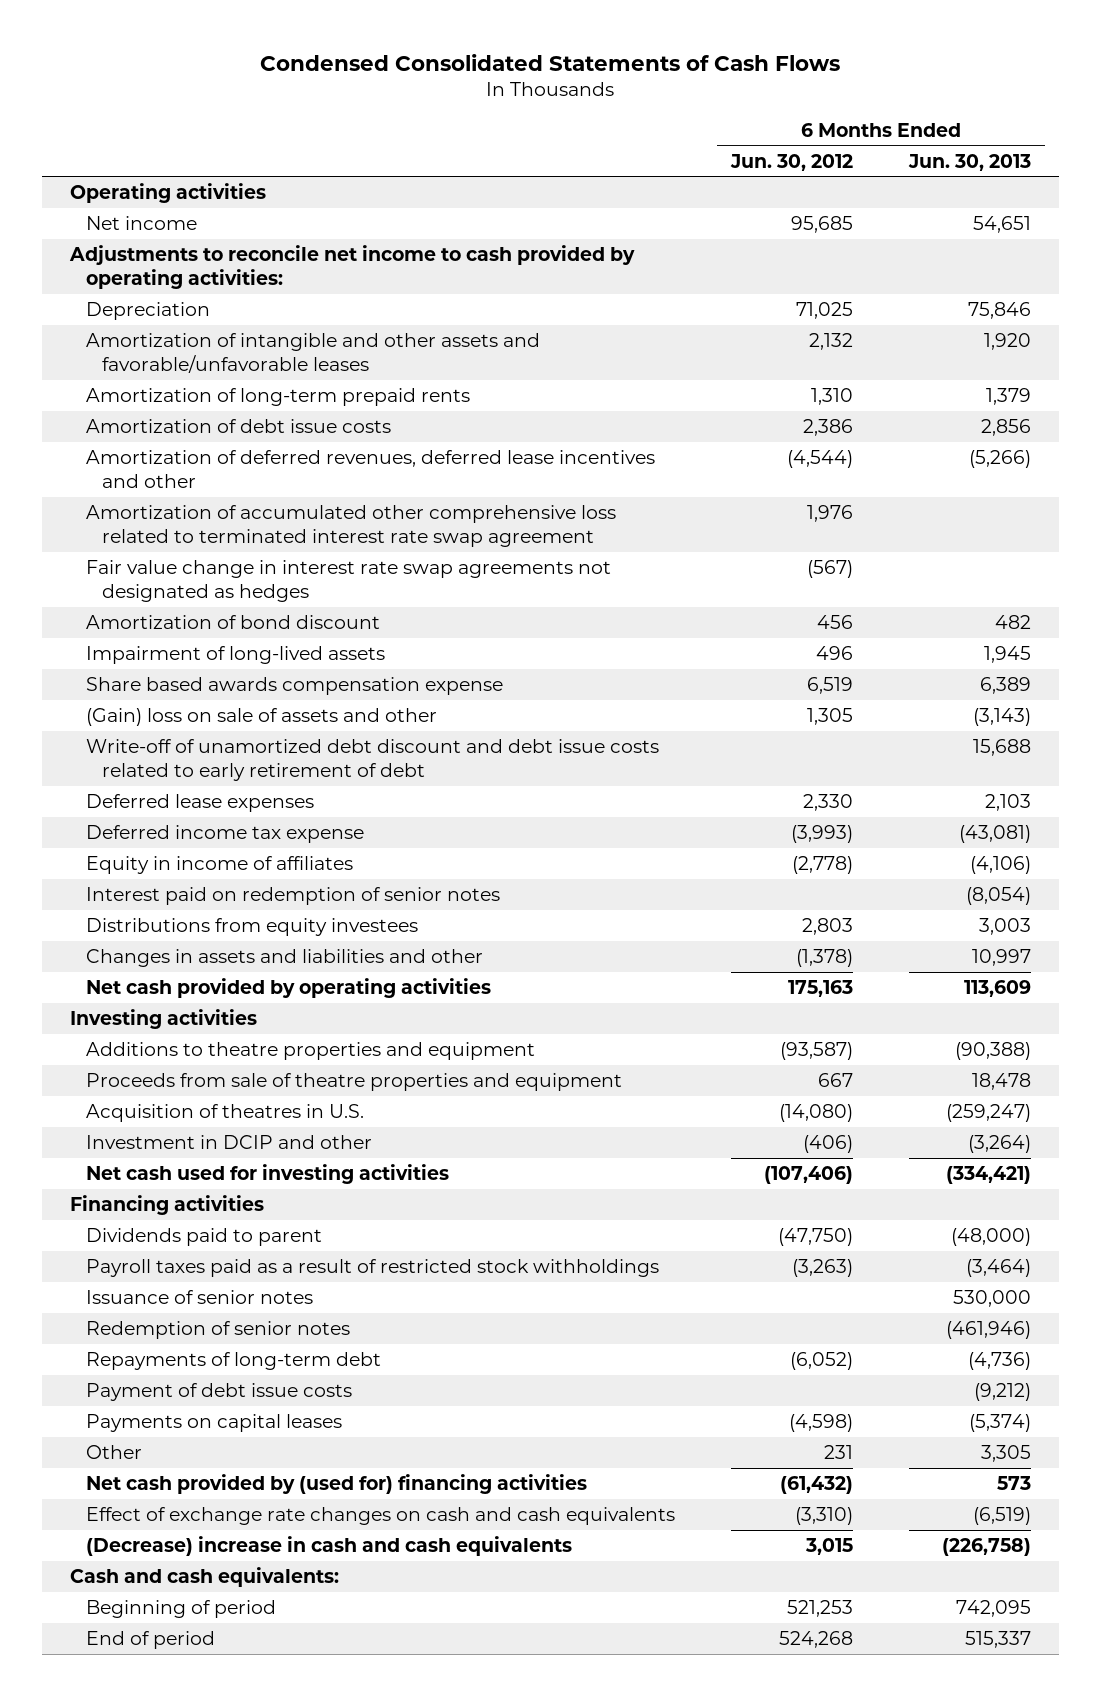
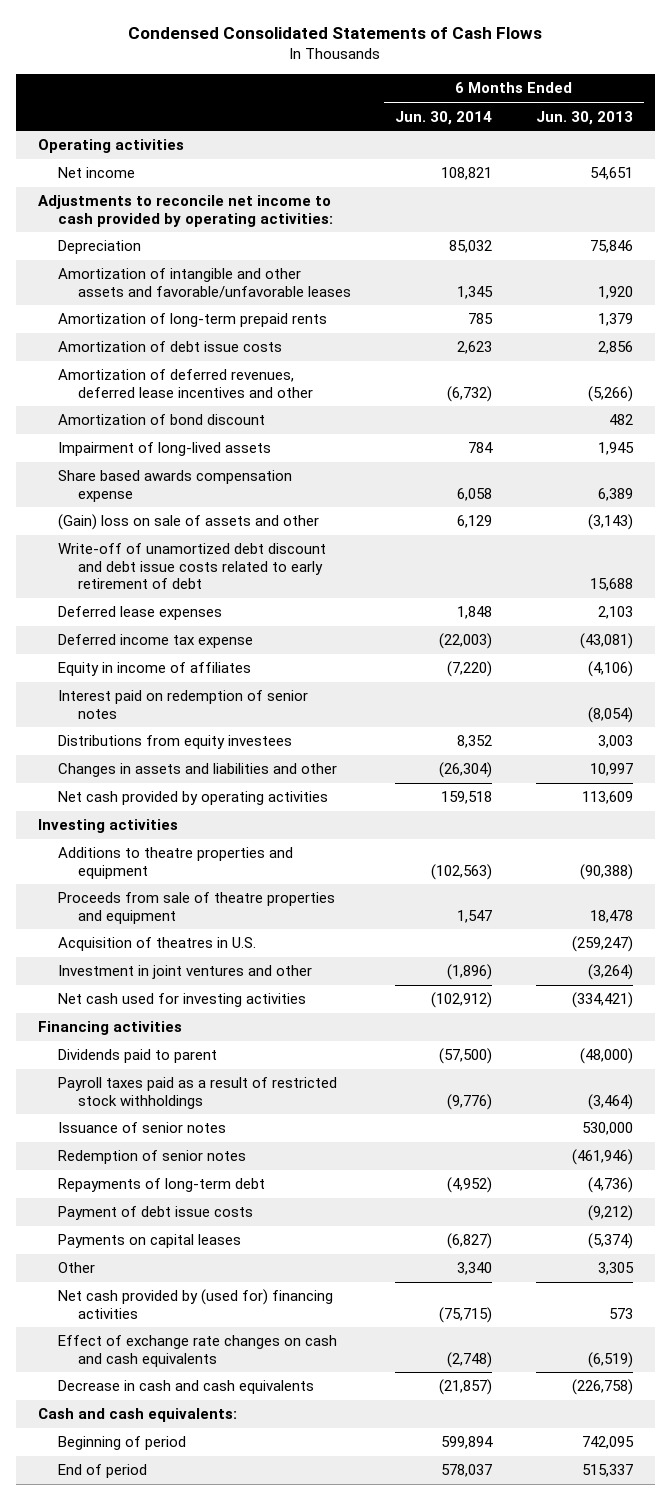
- | 6 Months Ended Jun. 30, 2012 | 6 Months Ended Jun. 30, 2013
+ | 6 Months Ended Jun. 30, 2014 | 6 Months Ended Jun. 30, 2013
- Amortization of accumulated other comprehensive loss related to terminated interest rate swap agreement | 1,976 |
- Fair value change in interest rate swap agreements not designated as hedges | (567) |
- Investment in DCIP and other | (406) | (3,264)
+ Investment in joint ventures and other | (1,896) | (3,264)
- (Decrease) increase in cash and cash equivalents | 3,015 | (226,758)
+ Decrease in cash and cash equivalents | (21,857) | (226,758)

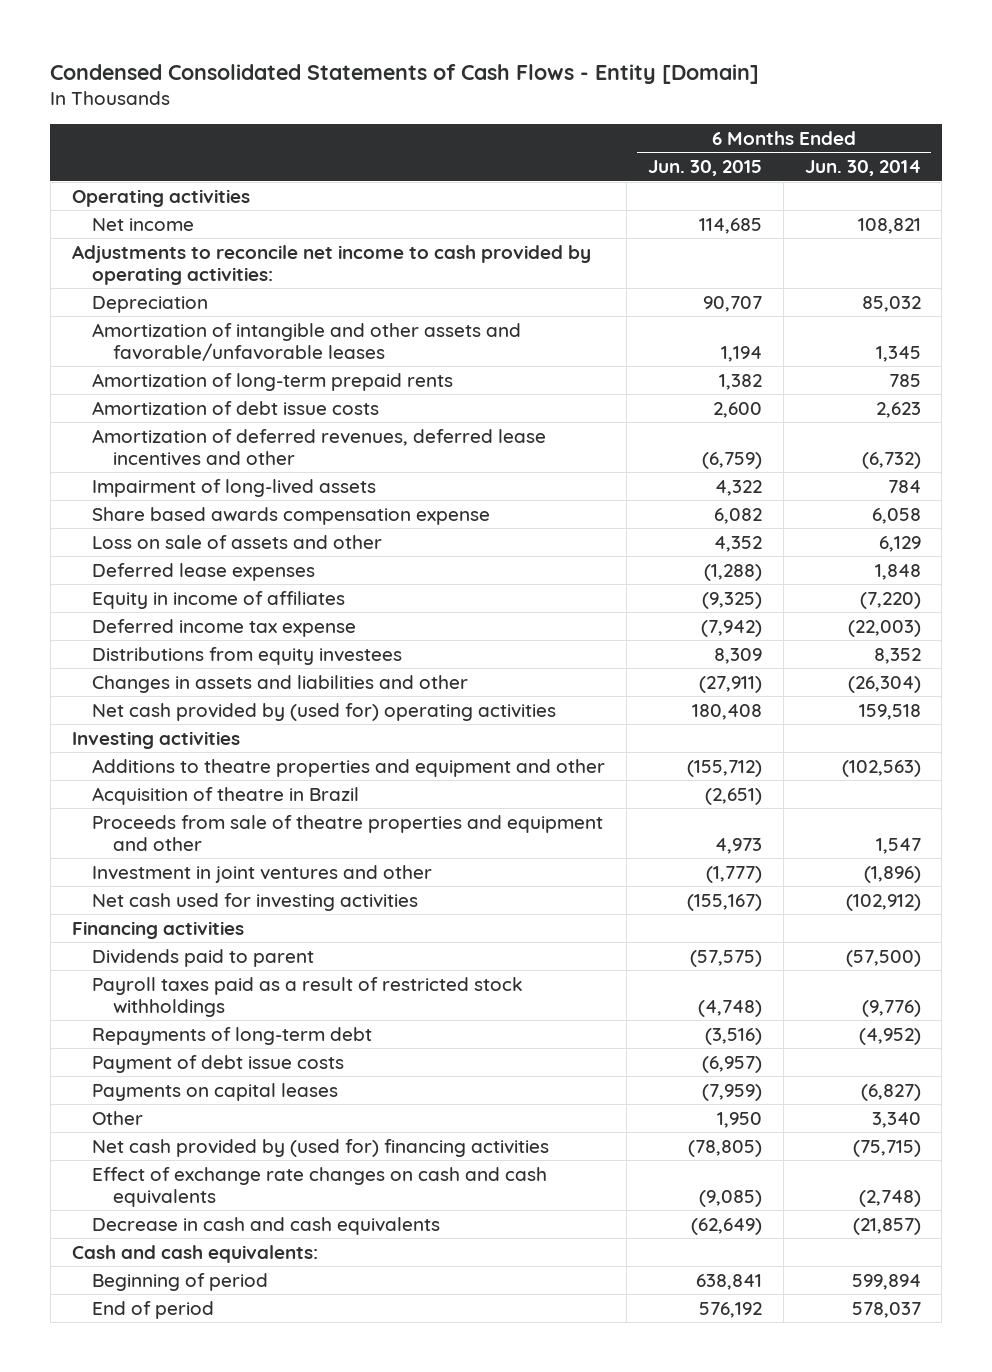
- Condensed Consolidated Statements of Cash Flows
+ Condensed Consolidated Statements of Cash Flows - Entity [Domain]
- | 6 Months Ended Jun. 30, 2014 | 6 Months Ended Jun. 30, 2013
+ | 6 Months Ended Jun. 30, 2015 | 6 Months Ended Jun. 30, 2014
- Amortization of bond discount | | 482
- (Gain) loss on sale of assets and other | 6,129 | (3,143)
- Write-off of unamortized debt discount and debt issue costs related to early retirement of debt | | 15,688
+ Loss on sale of assets and other | 4,352 | 6,129
- Interest paid on redemption of senior notes | | (8,054)
moved down: Deferred income tax expense | (7,942) | (22,003)
- Net cash provided by operating activities | 159,518 | 113,609
+ Net cash provided by (used for) operating activities | 180,408 | 159,518
- Additions to theatre properties and equipment | (102,563) | (90,388)
- Proceeds from sale of theatre properties and equipment | 1,547 | 18,478
- Acquisition of theatres in U.S. | | (259,247)
+ Additions to theatre properties and equipment and other | (155,712) | (102,563)
+ Acquisition of theatre in Brazil | (2,651) |
+ Proceeds from sale of theatre properties and equipment and other | 4,973 | 1,547
- Issuance of senior notes | | 530,000
- Redemption of senior notes | | (461,946)

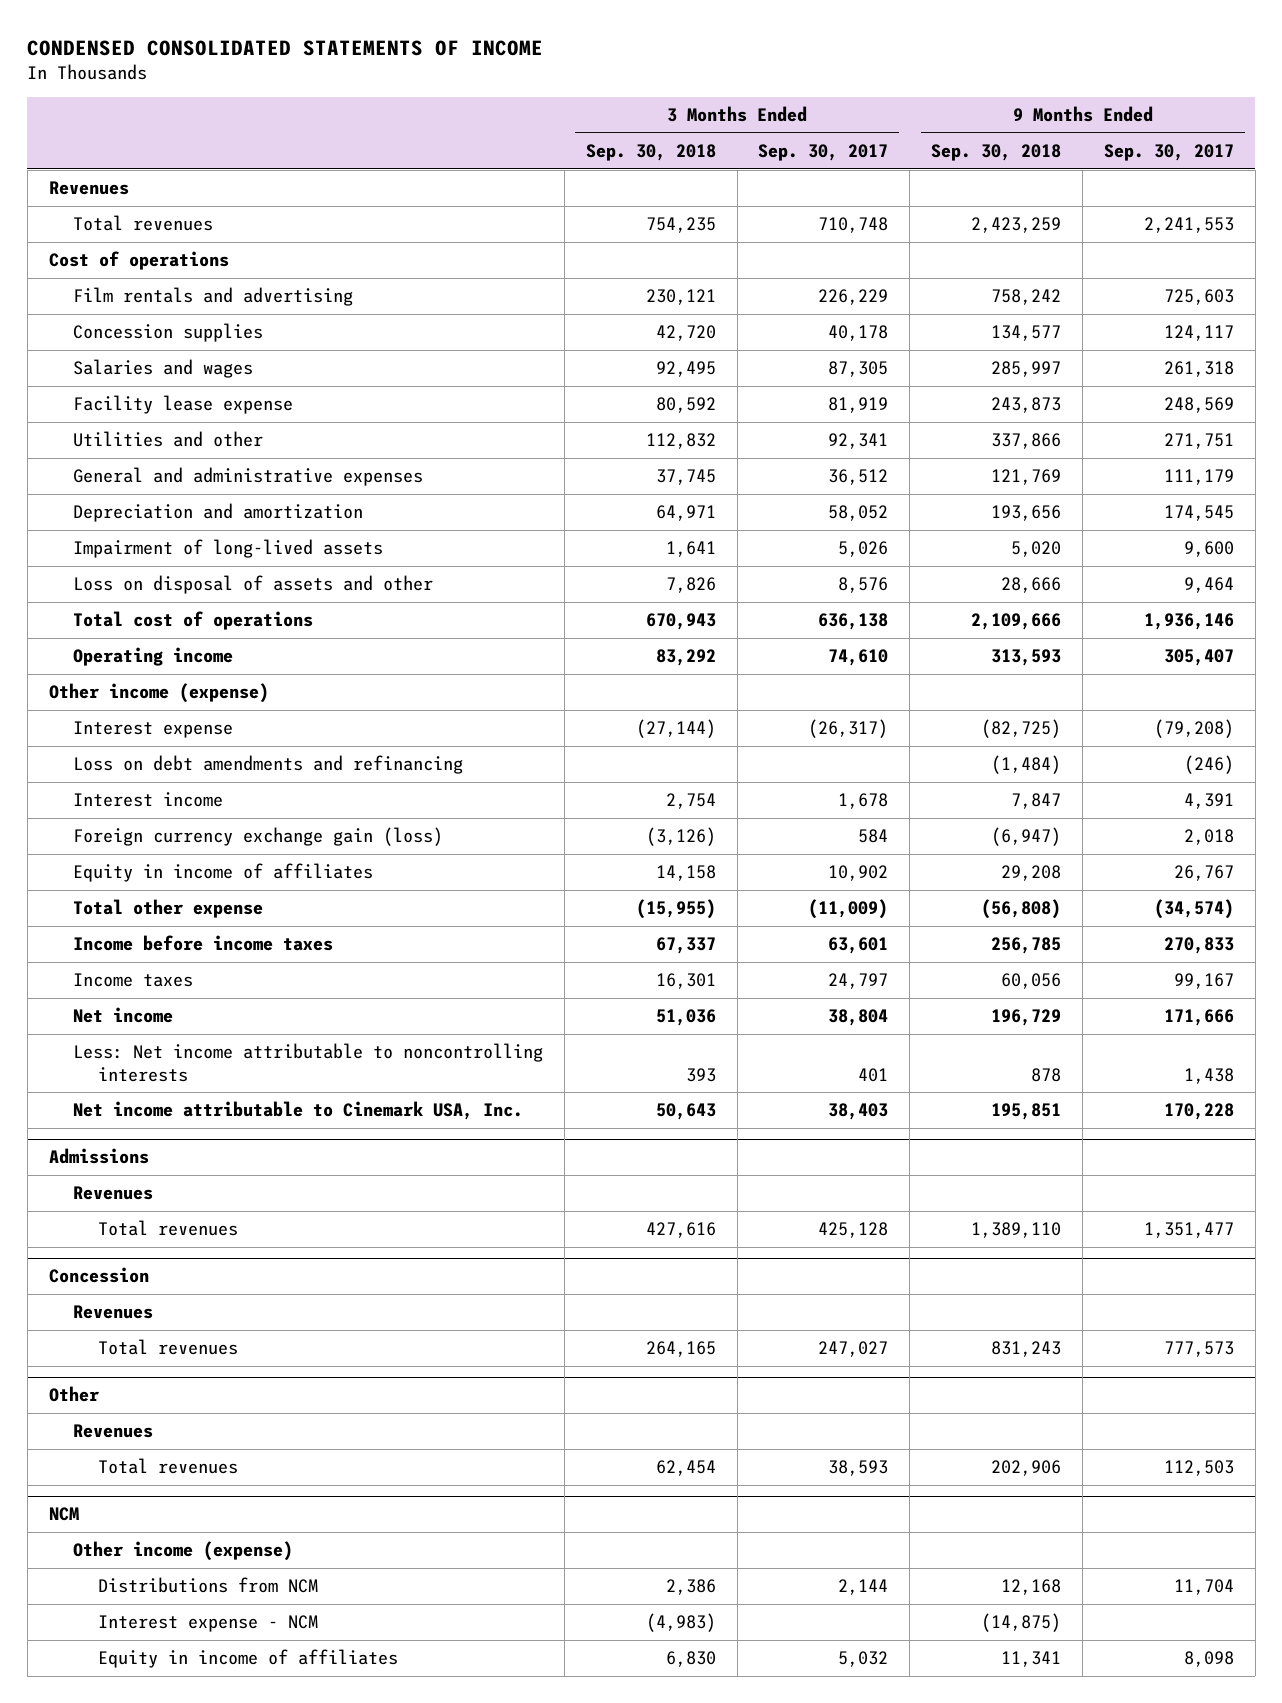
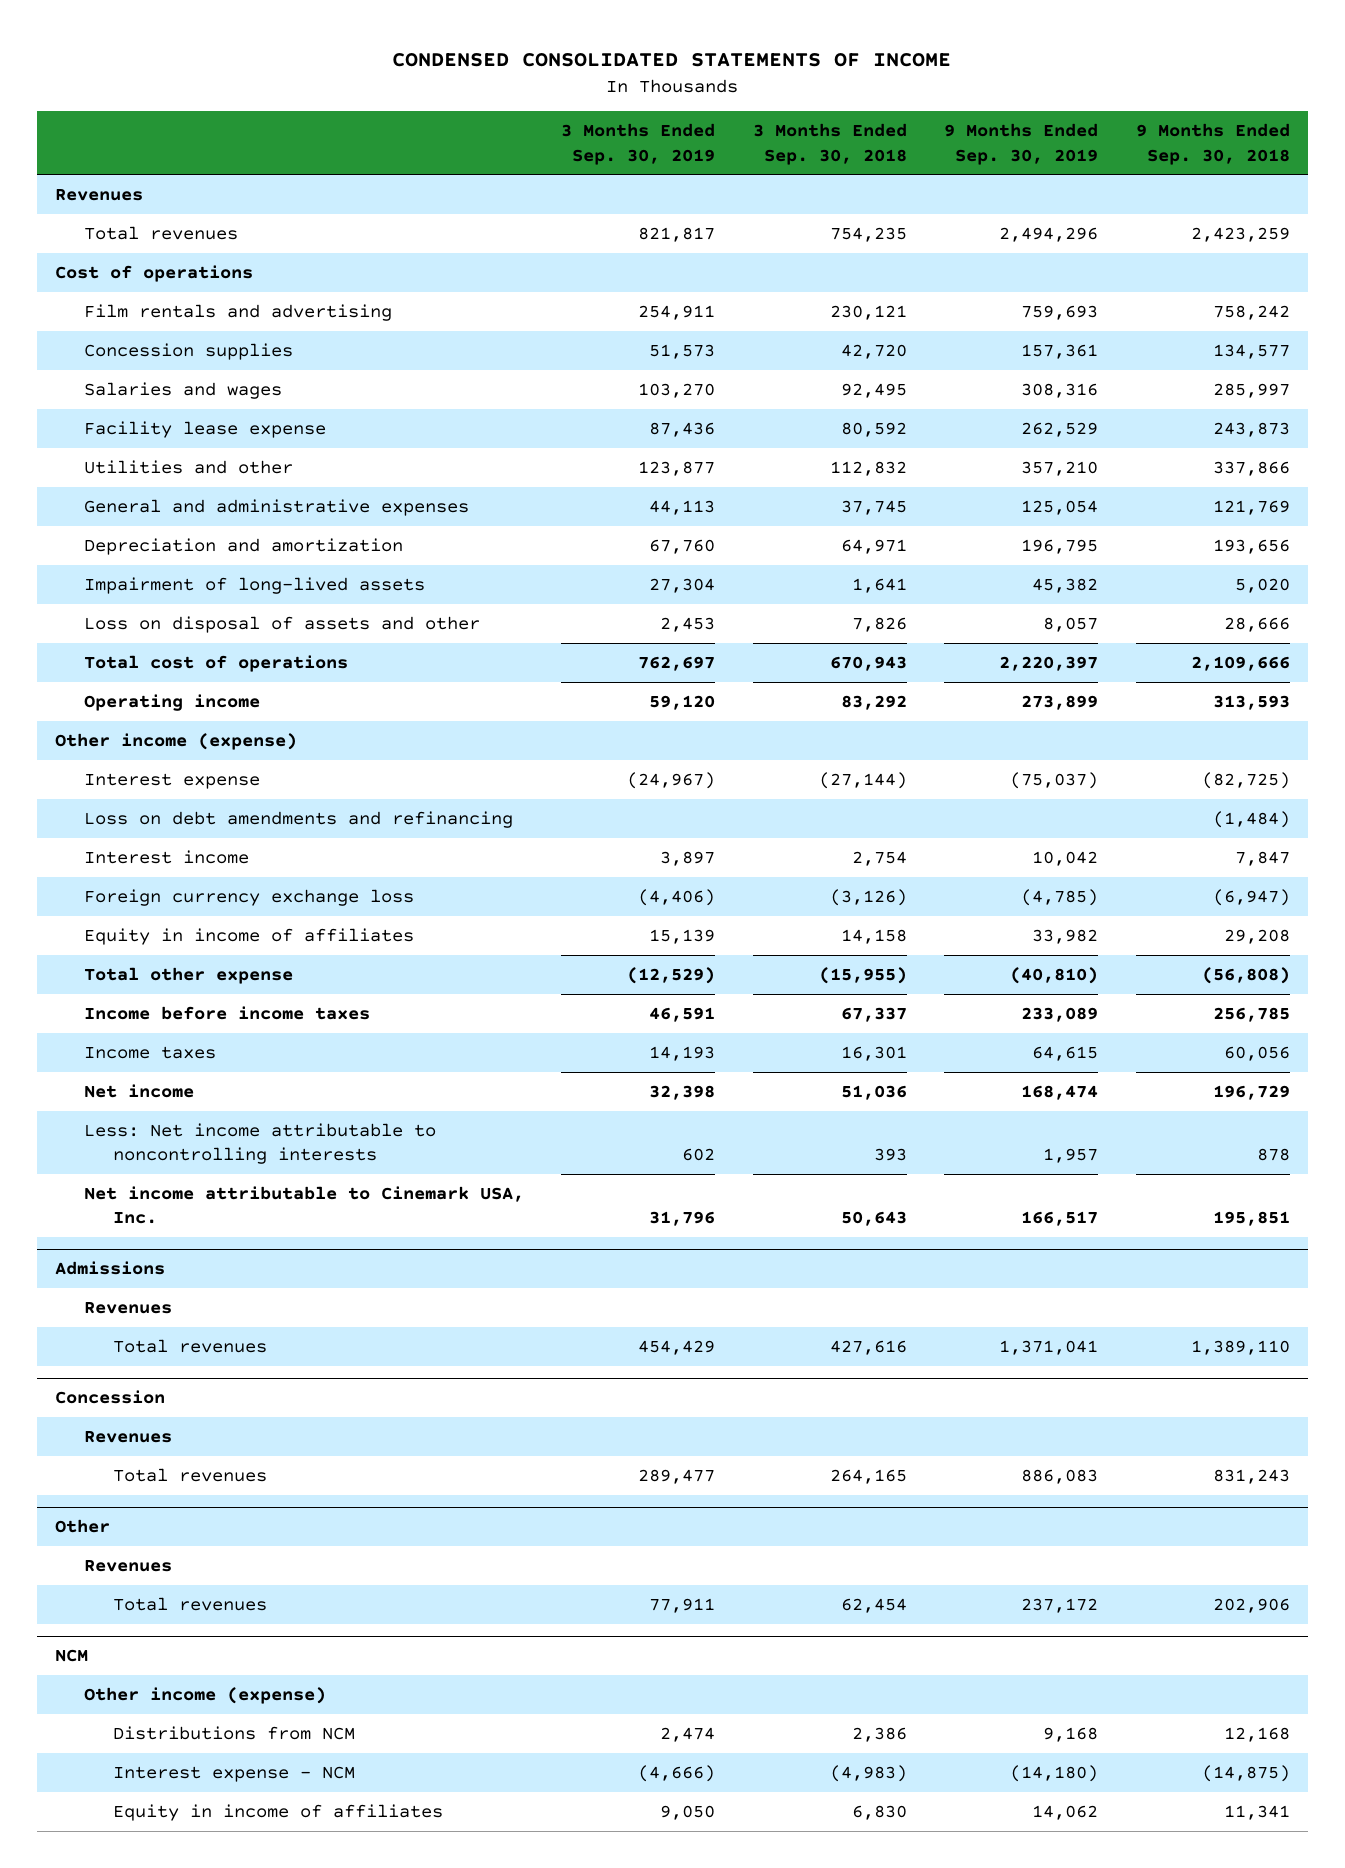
- | 3 Months Ended Sep. 30, 2018 | 3 Months Ended Sep. 30, 2017 | 9 Months Ended Sep. 30, 2018 | 9 Months Ended Sep. 30, 2017
+ | 3 Months Ended Sep. 30, 2019 | 3 Months Ended Sep. 30, 2018 | 9 Months Ended Sep. 30, 2019 | 9 Months Ended Sep. 30, 2018
- Foreign currency exchange gain (loss) | (3,126) | 584 | (6,947) | 2,018
+ Foreign currency exchange loss | (4,406) | (3,126) | (4,785) | (6,947)

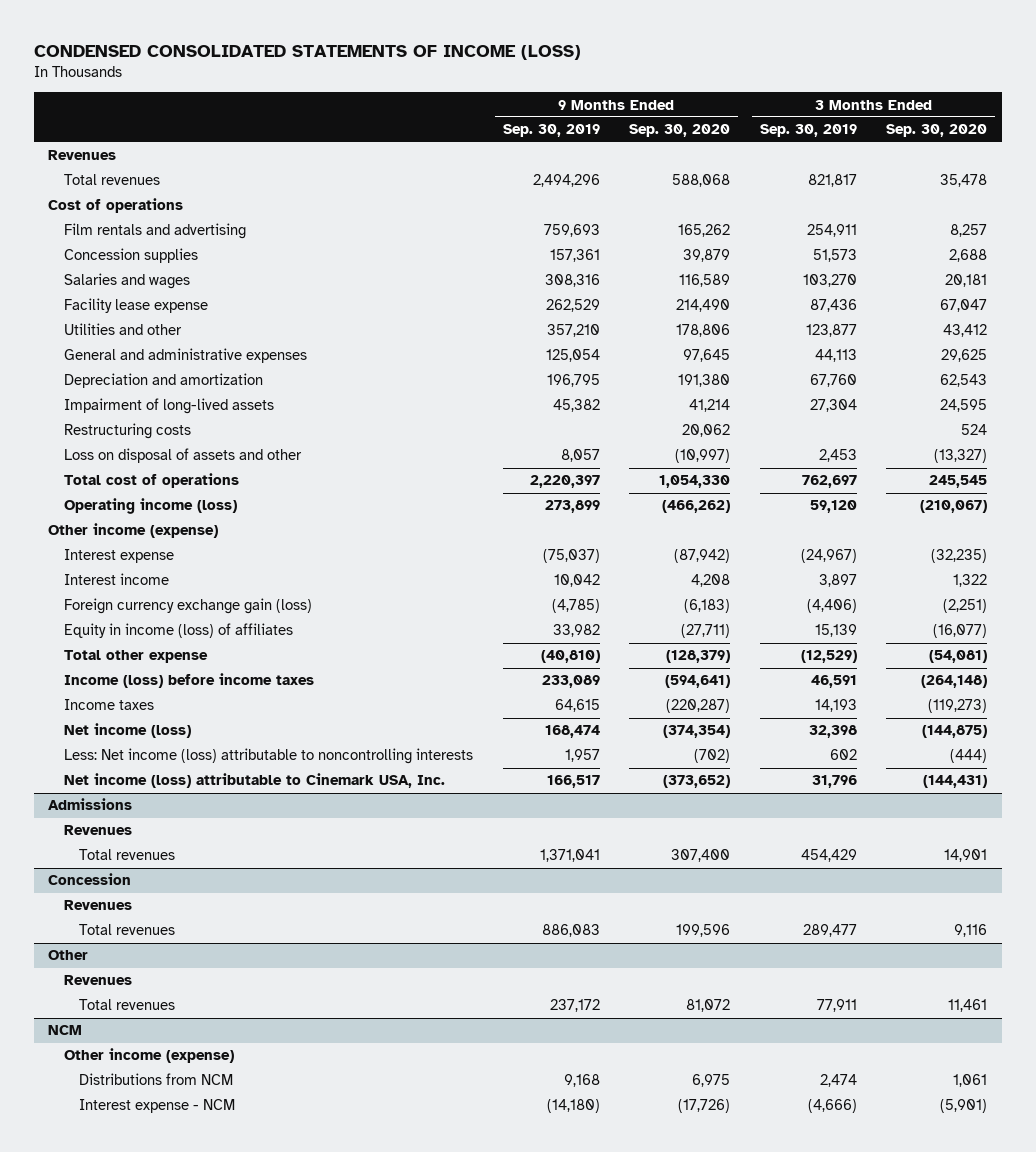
- CONDENSED CONSOLIDATED STATEMENTS OF INCOME
+ CONDENSED CONSOLIDATED STATEMENTS OF INCOME (LOSS)
- | 3 Months Ended Sep. 30, 2019 | 3 Months Ended Sep. 30, 2018 | 9 Months Ended Sep. 30, 2019 | 9 Months Ended Sep. 30, 2018
+ | 9 Months Ended Sep. 30, 2019 | 9 Months Ended Sep. 30, 2020 | 3 Months Ended Sep. 30, 2019 | 3 Months Ended Sep. 30, 2020
+ Restructuring costs | | 20,062 | | 524
- Operating income | 59,120 | 83,292 | 273,899 | 313,593
+ Operating income (loss) | 273,899 | (466,262) | 59,120 | (210,067)
- Loss on debt amendments and refinancing | | | | (1,484)
- Foreign currency exchange loss | (4,406) | (3,126) | (4,785) | (6,947)
- Equity in income of affiliates | 15,139 | 14,158 | 33,982 | 29,208
+ Foreign currency exchange gain (loss) | (4,785) | (6,183) | (4,406) | (2,251)
+ Equity in income (loss) of affiliates | 33,982 | (27,711) | 15,139 | (16,077)
- Income before income taxes | 46,591 | 67,337 | 233,089 | 256,785
+ Income (loss) before income taxes | 233,089 | (594,641) | 46,591 | (264,148)
- Net income | 32,398 | 51,036 | 168,474 | 196,729
- Less: Net income attributable to noncontrolling interests | 602 | 393 | 1,957 | 878
- Net income attributable to Cinemark USA, Inc. | 31,796 | 50,643 | 166,517 | 195,851
+ Net income (loss) | 168,474 | (374,354) | 32,398 | (144,875)
+ Less: Net income (loss) attributable to noncontrolling interests | 1,957 | (702) | 602 | (444)
+ Net income (loss) attributable to Cinemark USA, Inc. | 166,517 | (373,652) | 31,796 | (144,431)
@ NCM
- Equity in income of affiliates | 9,050 | 6,830 | 14,062 | 11,341

